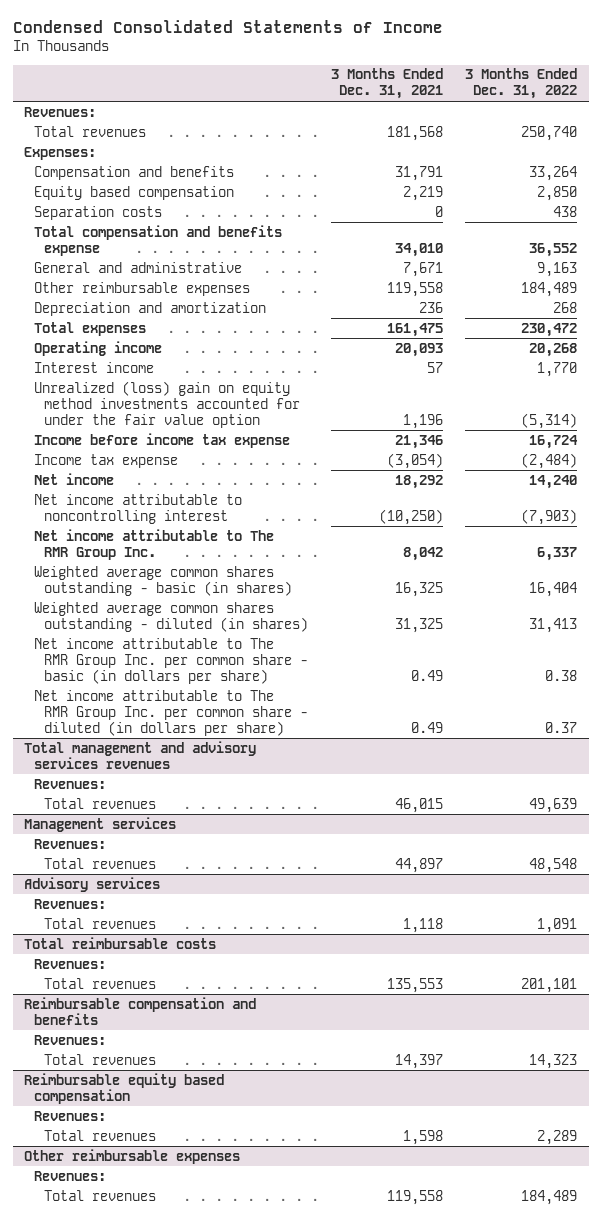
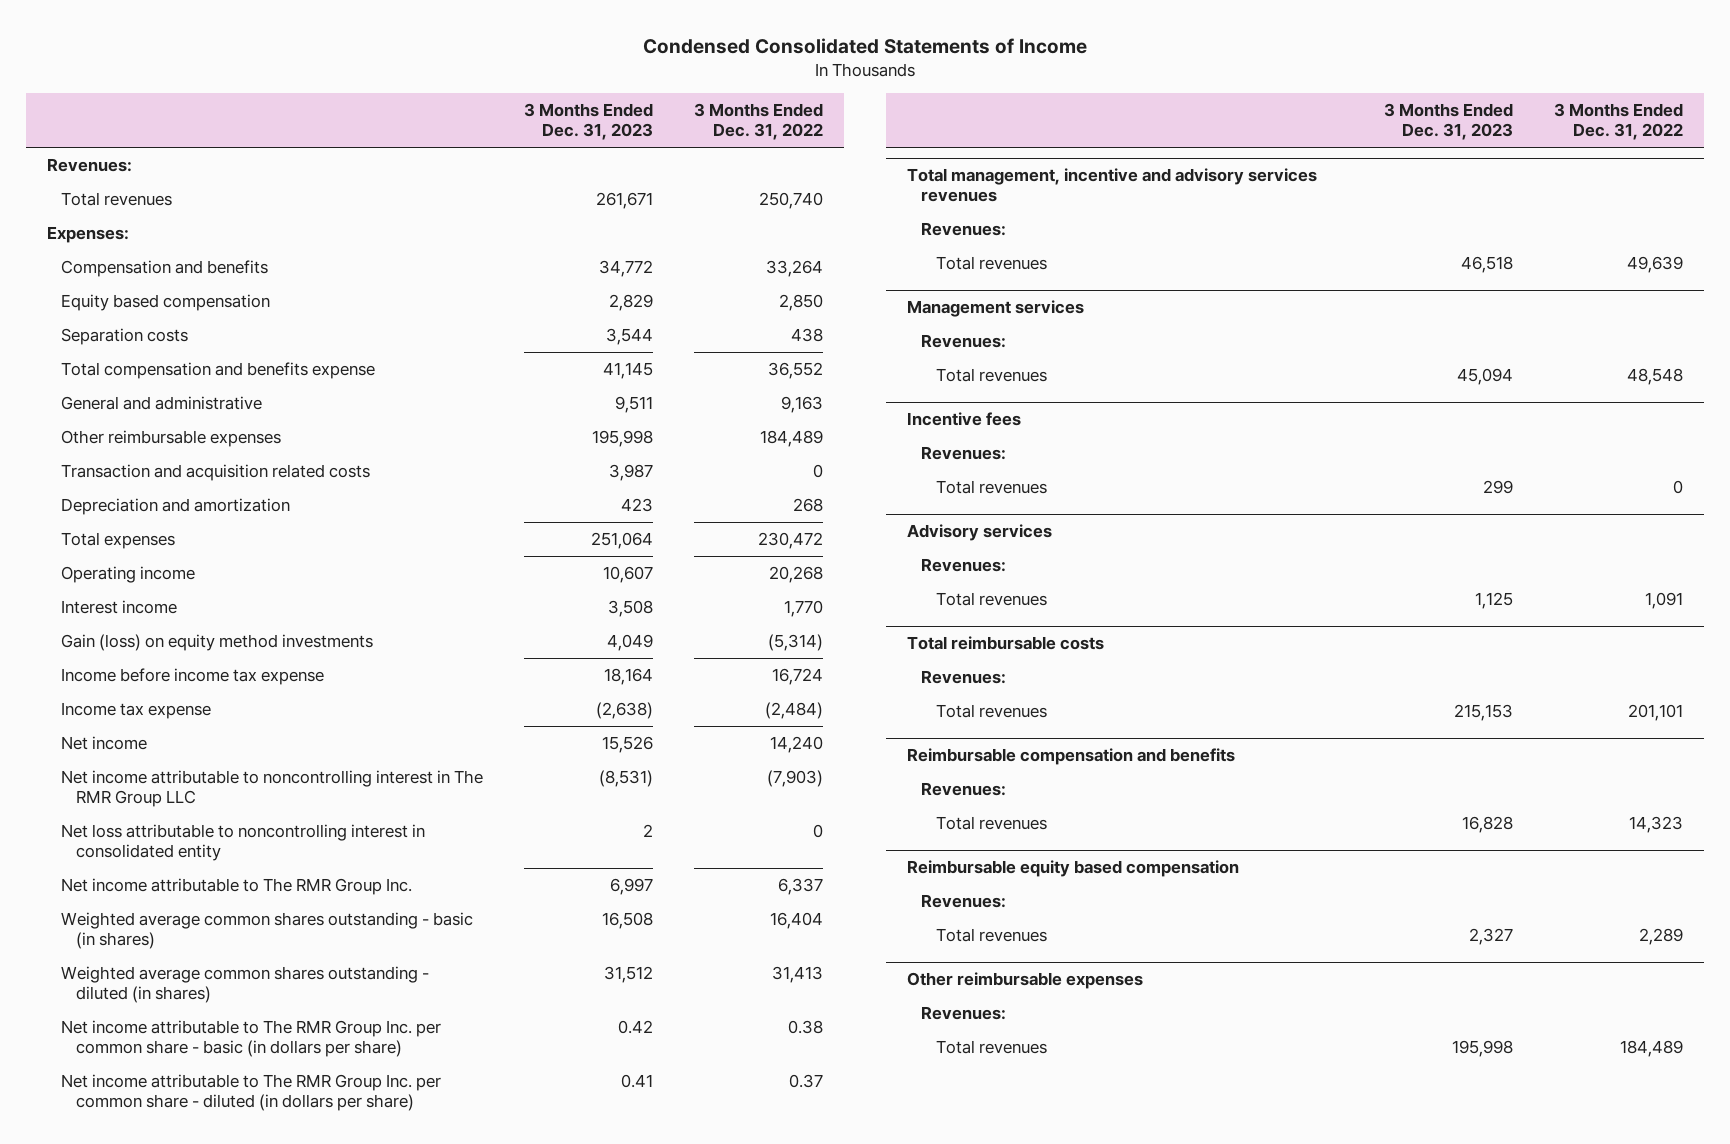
- | 3 Months Ended Dec. 31, 2021 | 3 Months Ended Dec. 31, 2022
+ | 3 Months Ended Dec. 31, 2023 | 3 Months Ended Dec. 31, 2022
+ Transaction and acquisition related costs | 3,987 | 0
- Unrealized (loss) gain on equity method investments accounted for under the fair value option | 1,196 | (5,314)
+ Gain (loss) on equity method investments | 4,049 | (5,314)
- Net income attributable to noncontrolling interest | (10,250) | (7,903)
+ Net income attributable to noncontrolling interest in The RMR Group LLC | (8,531) | (7,903)
+ Net loss attributable to noncontrolling interest in consolidated entity | 2 | 0
- Total management and advisory services revenues
+ Total management, incentive and advisory services revenues
+ Incentive fees
+ Revenues:
+ Total revenues | 299 | 0

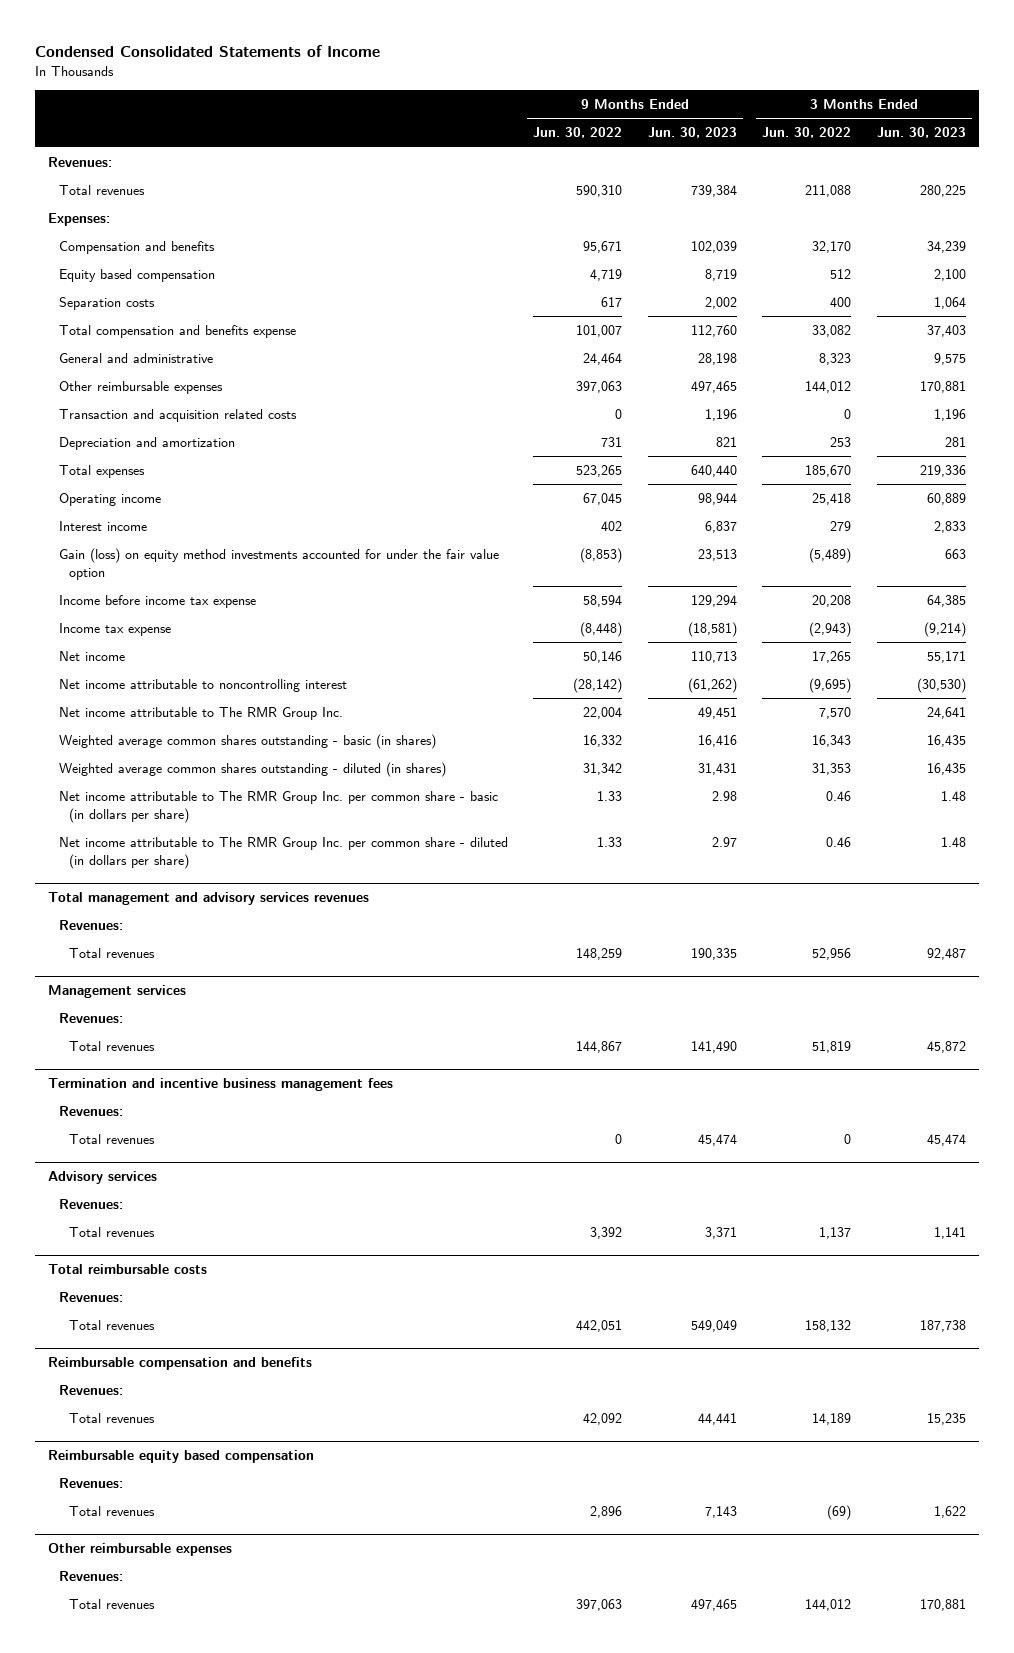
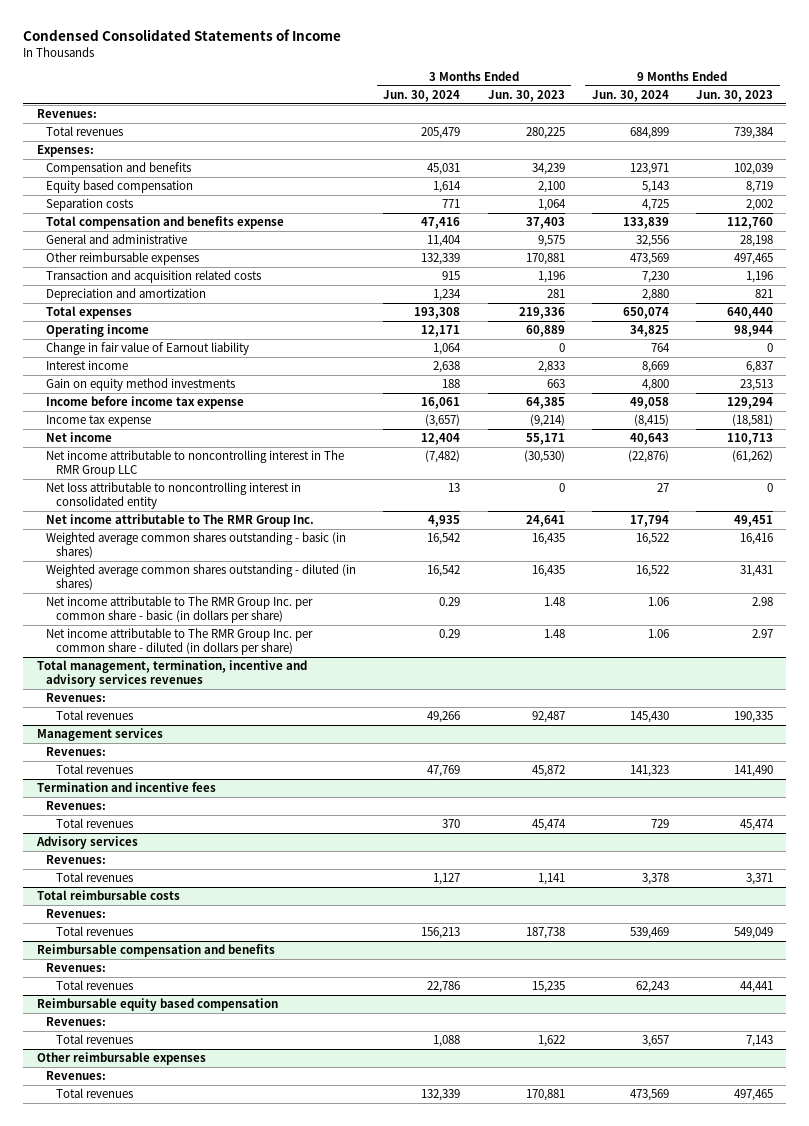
- | 9 Months Ended Jun. 30, 2022 | 9 Months Ended Jun. 30, 2023 | 3 Months Ended Jun. 30, 2022 | 3 Months Ended Jun. 30, 2023
+ | 3 Months Ended Jun. 30, 2024 | 3 Months Ended Jun. 30, 2023 | 9 Months Ended Jun. 30, 2024 | 9 Months Ended Jun. 30, 2023
+ Change in fair value of Earnout liability | 1,064 | 0 | 764 | 0
- Gain (loss) on equity method investments accounted for under the fair value option | (8,853) | 23,513 | (5,489) | 663
+ Gain on equity method investments | 188 | 663 | 4,800 | 23,513
- Net income attributable to noncontrolling interest | (28,142) | (61,262) | (9,695) | (30,530)
+ Net income attributable to noncontrolling interest in The RMR Group LLC | (7,482) | (30,530) | (22,876) | (61,262)
+ Net loss attributable to noncontrolling interest in consolidated entity | 13 | 0 | 27 | 0
- Total management and advisory services revenues
+ Total management, termination, incentive and advisory services revenues
- Termination and incentive business management fees
+ Termination and incentive fees

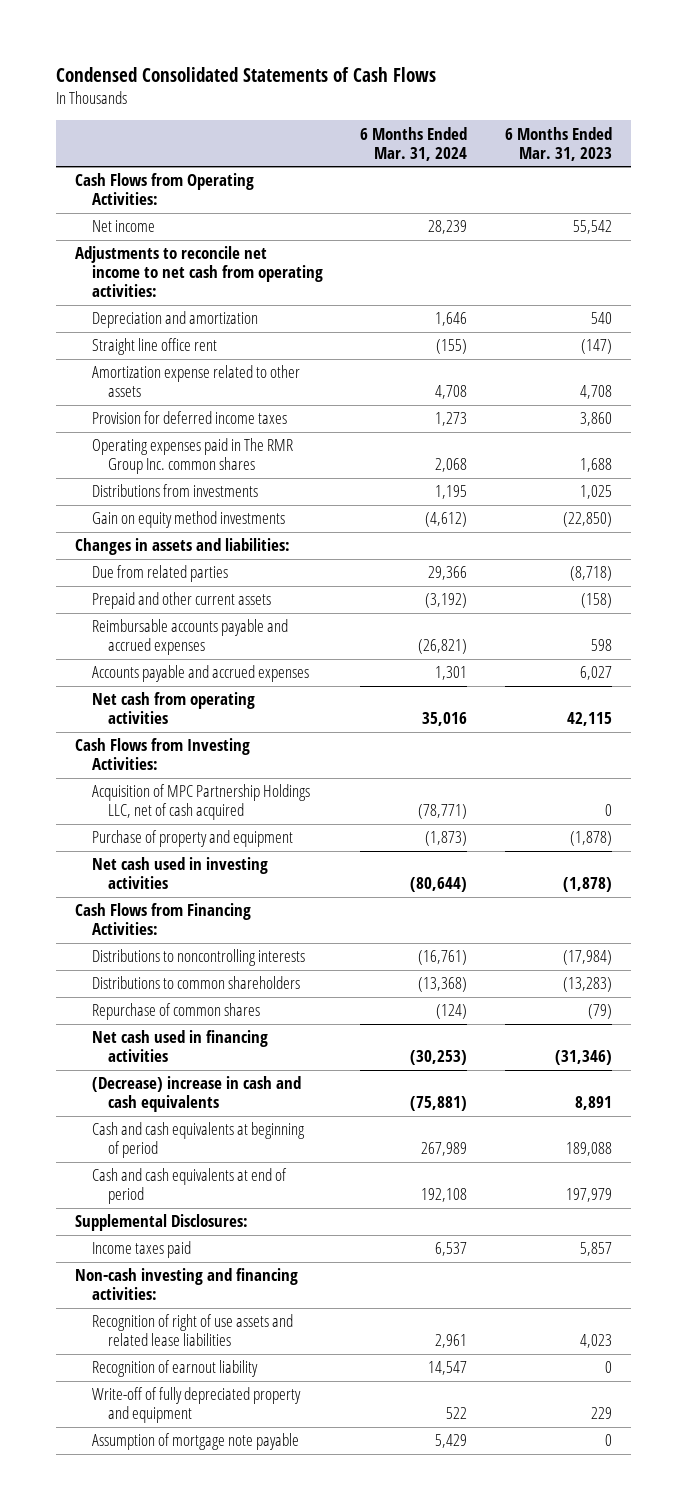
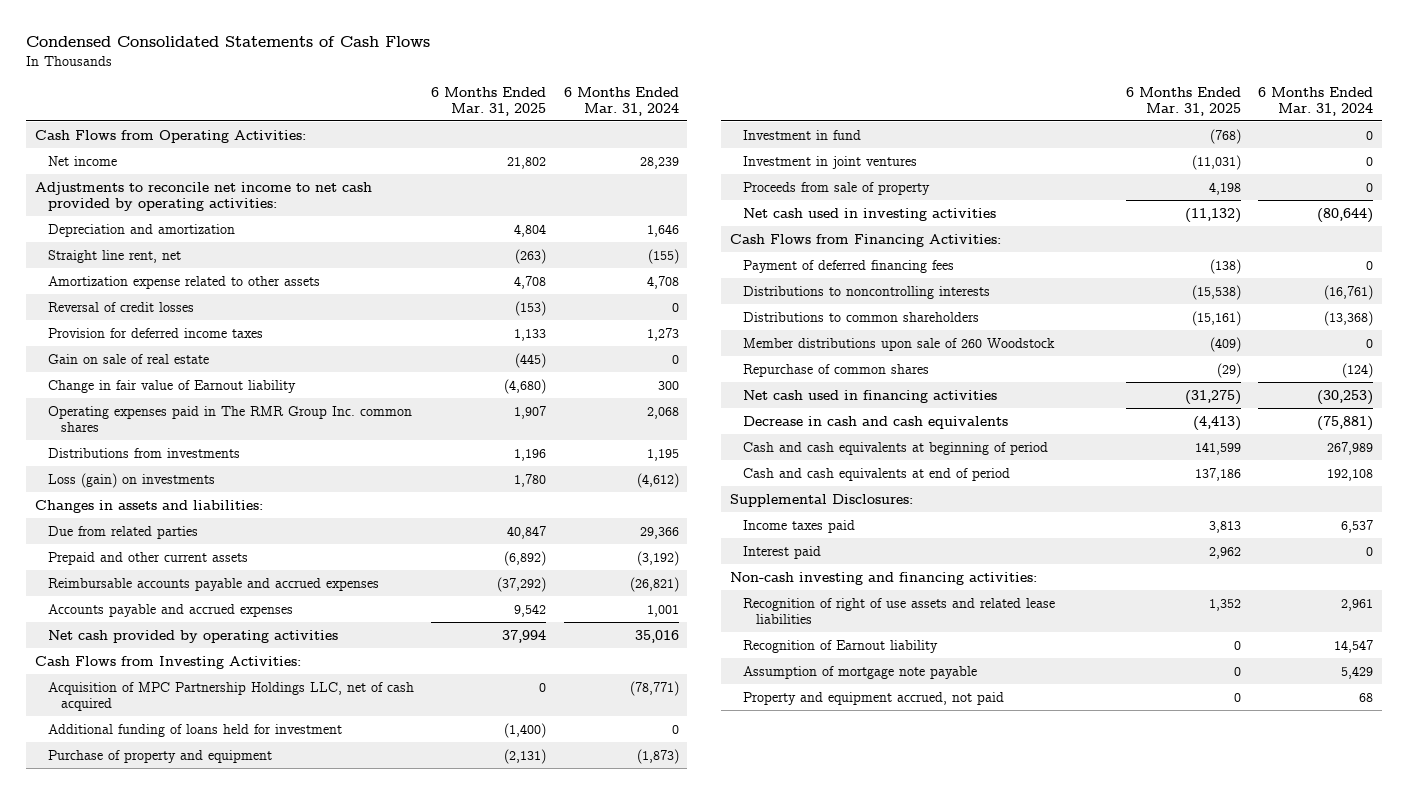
- | 6 Months Ended Mar. 31, 2024 | 6 Months Ended Mar. 31, 2023
+ | 6 Months Ended Mar. 31, 2025 | 6 Months Ended Mar. 31, 2024
- Adjustments to reconcile net income to net cash from operating activities:
+ Adjustments to reconcile net income to net cash provided by operating activities:
- Straight line office rent | (155) | (147)
+ Straight line rent, net | (263) | (155)
+ Reversal of credit losses | (153) | 0
+ Gain on sale of real estate | (445) | 0
+ Change in fair value of Earnout liability | (4,680) | 300
- Gain on equity method investments | (4,612) | (22,850)
+ Loss (gain) on investments | 1,780 | (4,612)
- Accounts payable and accrued expenses | 1,301 | 6,027
- Net cash from operating activities | 35,016 | 42,115
+ Accounts payable and accrued expenses | 9,542 | 1,001
+ Net cash provided by operating activities | 37,994 | 35,016
+ Additional funding of loans held for investment | (1,400) | 0
+ Investment in fund | (768) | 0
+ Investment in joint ventures | (11,031) | 0
+ Proceeds from sale of property | 4,198 | 0
+ Payment of deferred financing fees | (138) | 0
+ Member distributions upon sale of 260 Woodstock | (409) | 0
- (Decrease) increase in cash and cash equivalents | (75,881) | 8,891
+ Decrease in cash and cash equivalents | (4,413) | (75,881)
+ Interest paid | 2,962 | 0
- Recognition of earnout liability | 14,547 | 0
- Write-off of fully depreciated property and equipment | 522 | 229
+ Recognition of Earnout liability | 0 | 14,547
+ Property and equipment accrued, not paid | 0 | 68

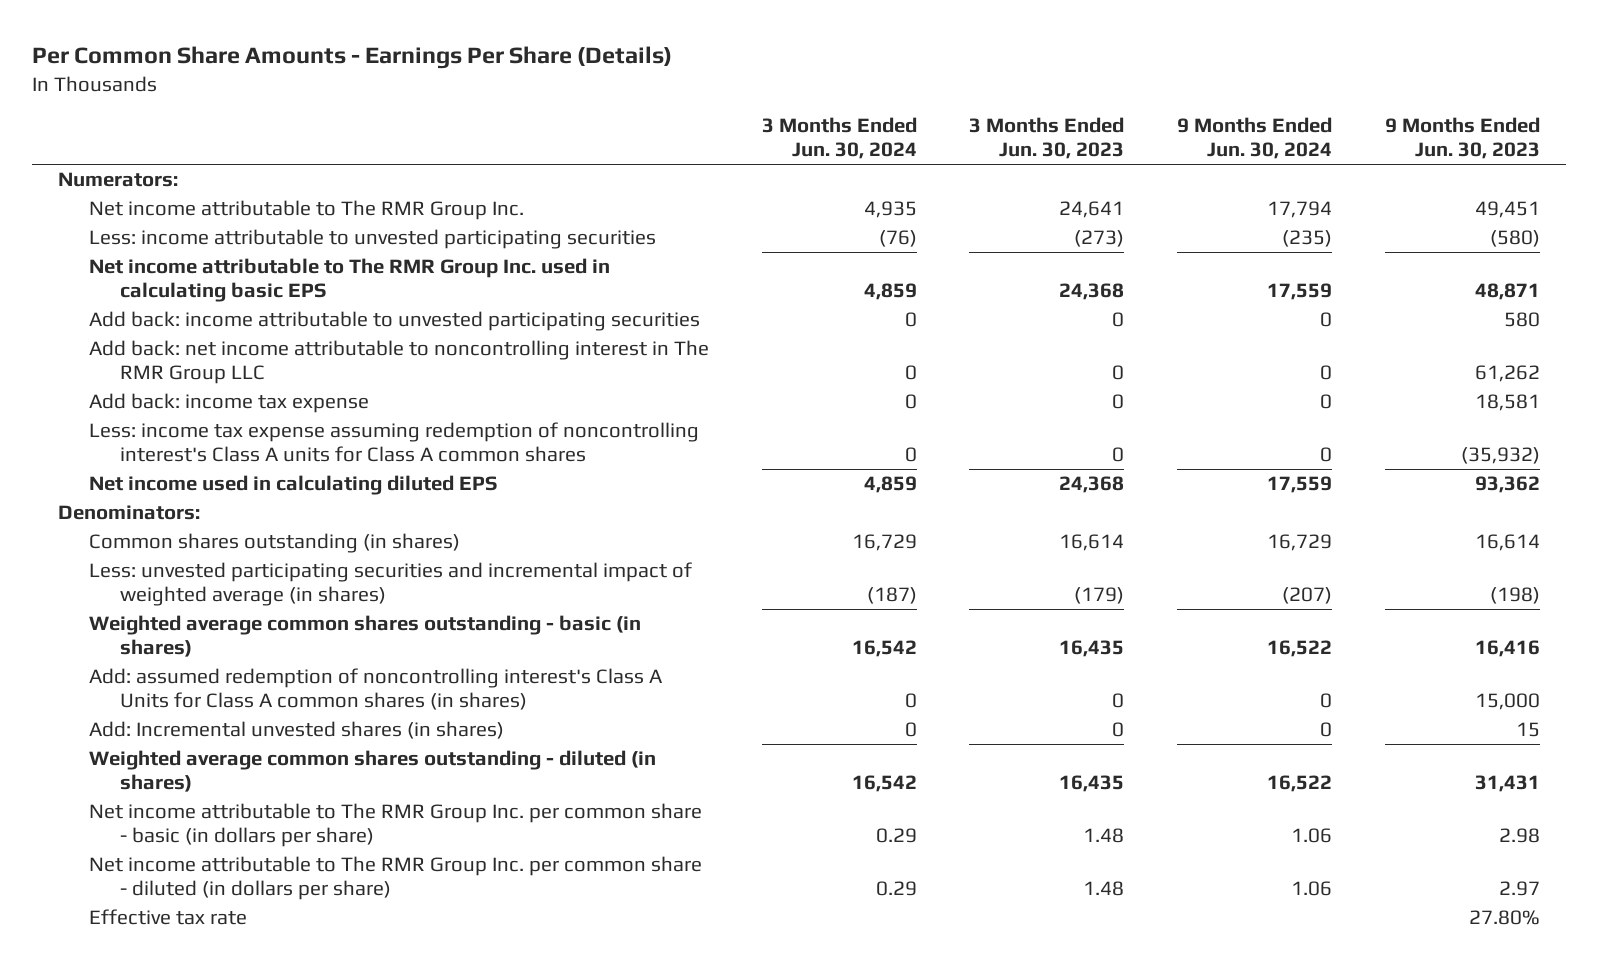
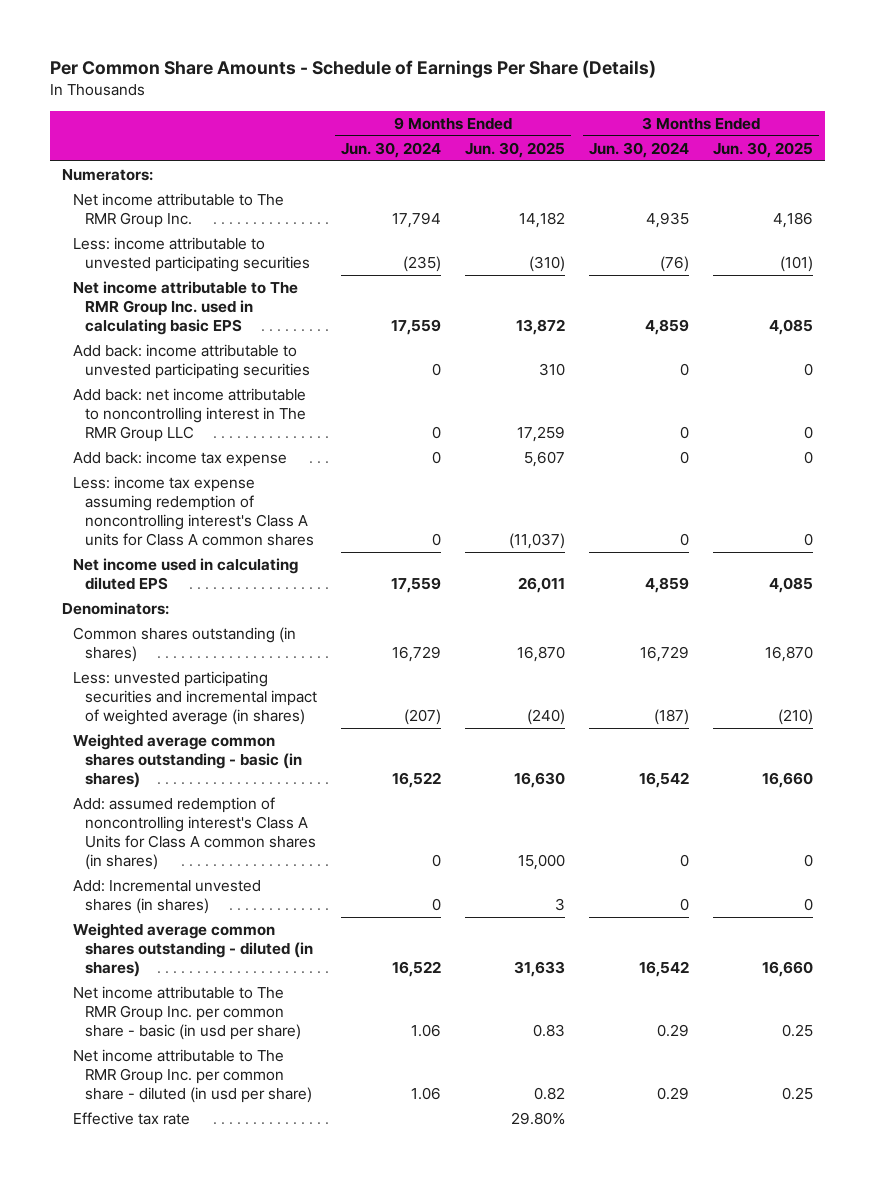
- Per Common Share Amounts - Earnings Per Share (Details)
+ Per Common Share Amounts - Schedule of Earnings Per Share (Details)
- | 3 Months Ended Jun. 30, 2024 | 3 Months Ended Jun. 30, 2023 | 9 Months Ended Jun. 30, 2024 | 9 Months Ended Jun. 30, 2023
+ | 9 Months Ended Jun. 30, 2024 | 9 Months Ended Jun. 30, 2025 | 3 Months Ended Jun. 30, 2024 | 3 Months Ended Jun. 30, 2025
- Net income attributable to The RMR Group Inc. per common share - basic (in dollars per share) | 0.29 | 1.48 | 1.06 | 2.98
- Net income attributable to The RMR Group Inc. per common share - diluted (in dollars per share) | 0.29 | 1.48 | 1.06 | 2.97
+ Net income attributable to The RMR Group Inc. per common share - basic (in usd per share) | 1.06 | 0.83 | 0.29 | 0.25
+ Net income attributable to The RMR Group Inc. per common share - diluted (in usd per share) | 1.06 | 0.82 | 0.29 | 0.25

